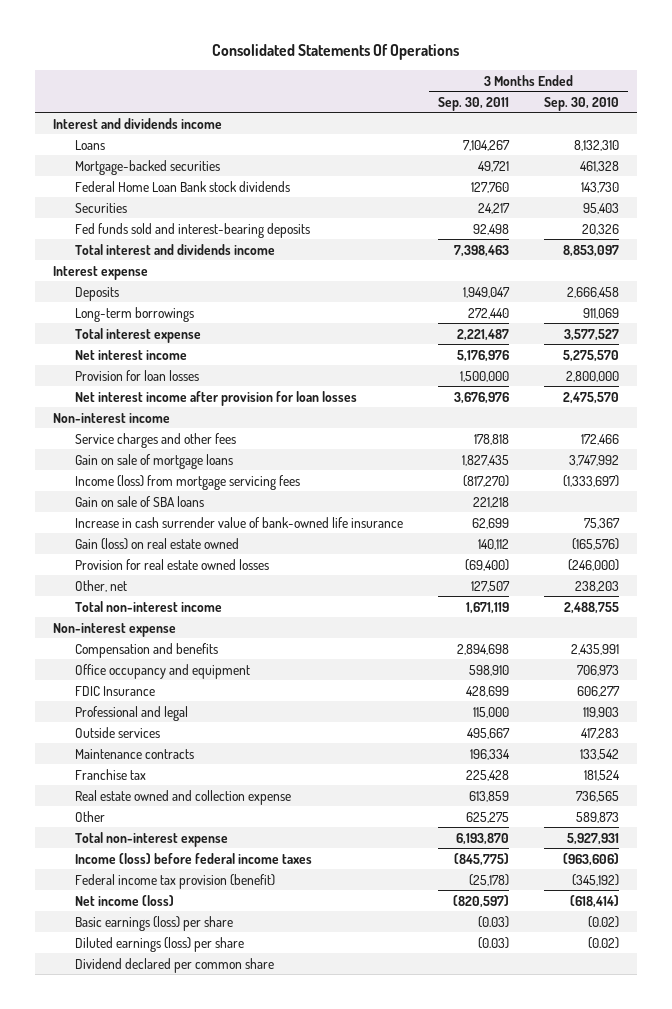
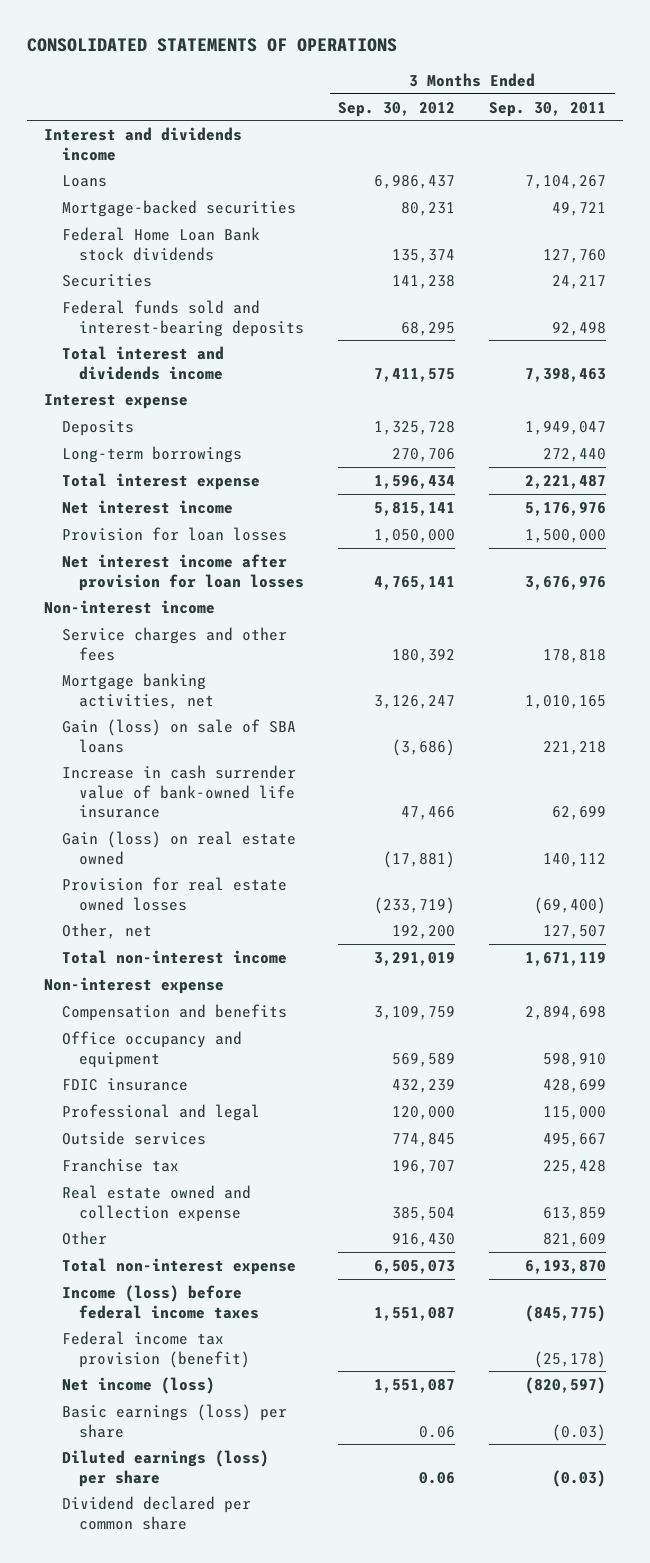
- Consolidated Statements Of Operations
+ CONSOLIDATED STATEMENTS OF OPERATIONS
- | 3 Months Ended Sep. 30, 2011 | 3 Months Ended Sep. 30, 2010
+ | 3 Months Ended Sep. 30, 2012 | 3 Months Ended Sep. 30, 2011
- Fed funds sold and interest-bearing deposits | 92,498 | 20,326
+ Federal funds sold and interest-bearing deposits | 68,295 | 92,498
- Gain on sale of mortgage loans | 1,827,435 | 3,747,992
- Income (loss) from mortgage servicing fees | (817,270) | (1,333,697)
- Gain on sale of SBA loans | 221,218 |
+ Mortgage banking activities, net | 3,126,247 | 1,010,165
+ Gain (loss) on sale of SBA loans | (3,686) | 221,218
- FDIC Insurance | 428,699 | 606,277
+ FDIC insurance | 432,239 | 428,699
- Maintenance contracts | 196,334 | 133,542
- Other | 625,275 | 589,873
+ Other | 916,430 | 821,609

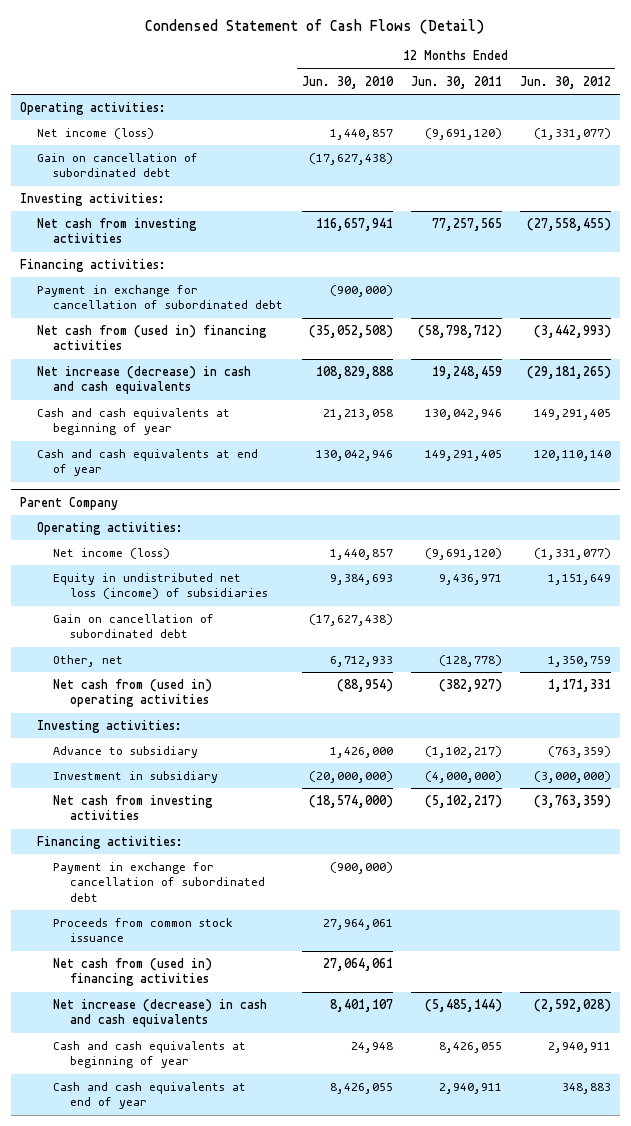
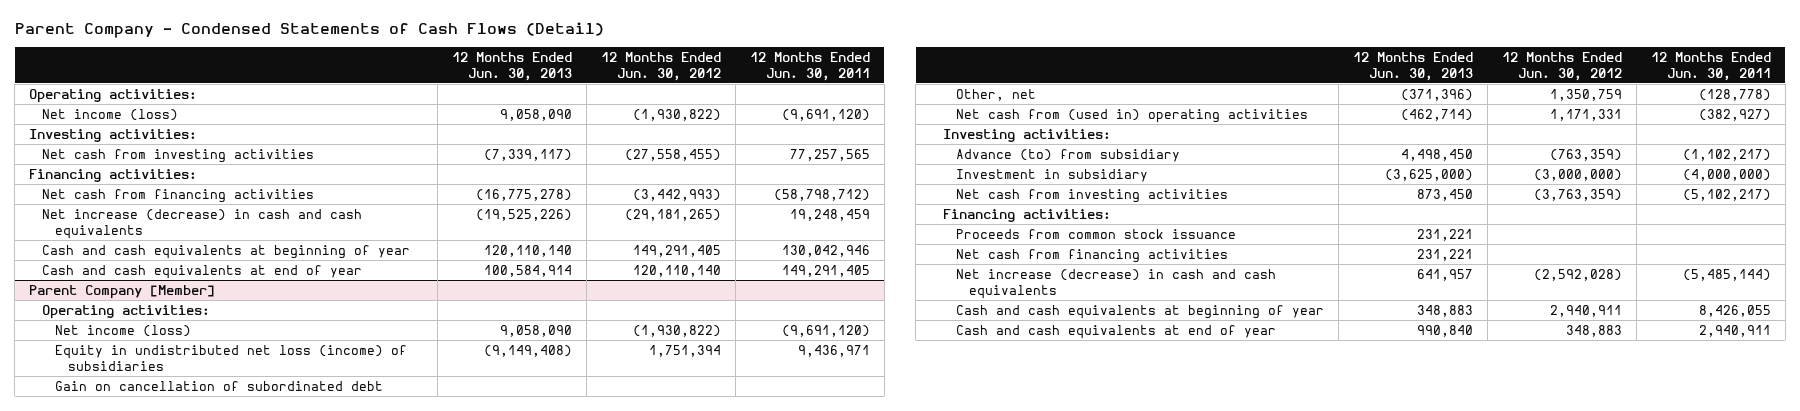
- Condensed Statement of Cash Flows (Detail)
+ Parent Company - Condensed Statements of Cash Flows (Detail)
- | 12 Months Ended Jun. 30, 2010 | 12 Months Ended Jun. 30, 2011 | 12 Months Ended Jun. 30, 2012
+ | 12 Months Ended Jun. 30, 2013 | 12 Months Ended Jun. 30, 2012 | 12 Months Ended Jun. 30, 2011
- Net income (loss) | 1,440,857 | (9,691,120) | (1,331,077)
- Gain on cancellation of subordinated debt | (17,627,438) | |
+ Net income (loss) | 9,058,090 | (1,930,822) | (9,691,120)
- Payment in exchange for cancellation of subordinated debt | (900,000) | |
- Net cash from (used in) financing activities | (35,052,508) | (58,798,712) | (3,442,993)
+ Net cash from financing activities | (16,775,278) | (3,442,993) | (58,798,712)
- Parent Company
+ Parent Company [Member]
- Net income (loss) | 1,440,857 | (9,691,120) | (1,331,077)
- Equity in undistributed net loss (income) of subsidiaries | 9,384,693 | 9,436,971 | 1,151,649
+ Net income (loss) | 9,058,090 | (1,930,822) | (9,691,120)
+ Equity in undistributed net loss (income) of subsidiaries | (9,149,408) | 1,751,394 | 9,436,971
- Advance to subsidiary | 1,426,000 | (1,102,217) | (763,359)
+ Advance (to) from subsidiary | 4,498,450 | (763,359) | (1,102,217)
- Payment in exchange for cancellation of subordinated debt | (900,000) | |
- Net cash from (used in) financing activities | 27,064,061 | |
+ Net cash from financing activities | 231,221 | |

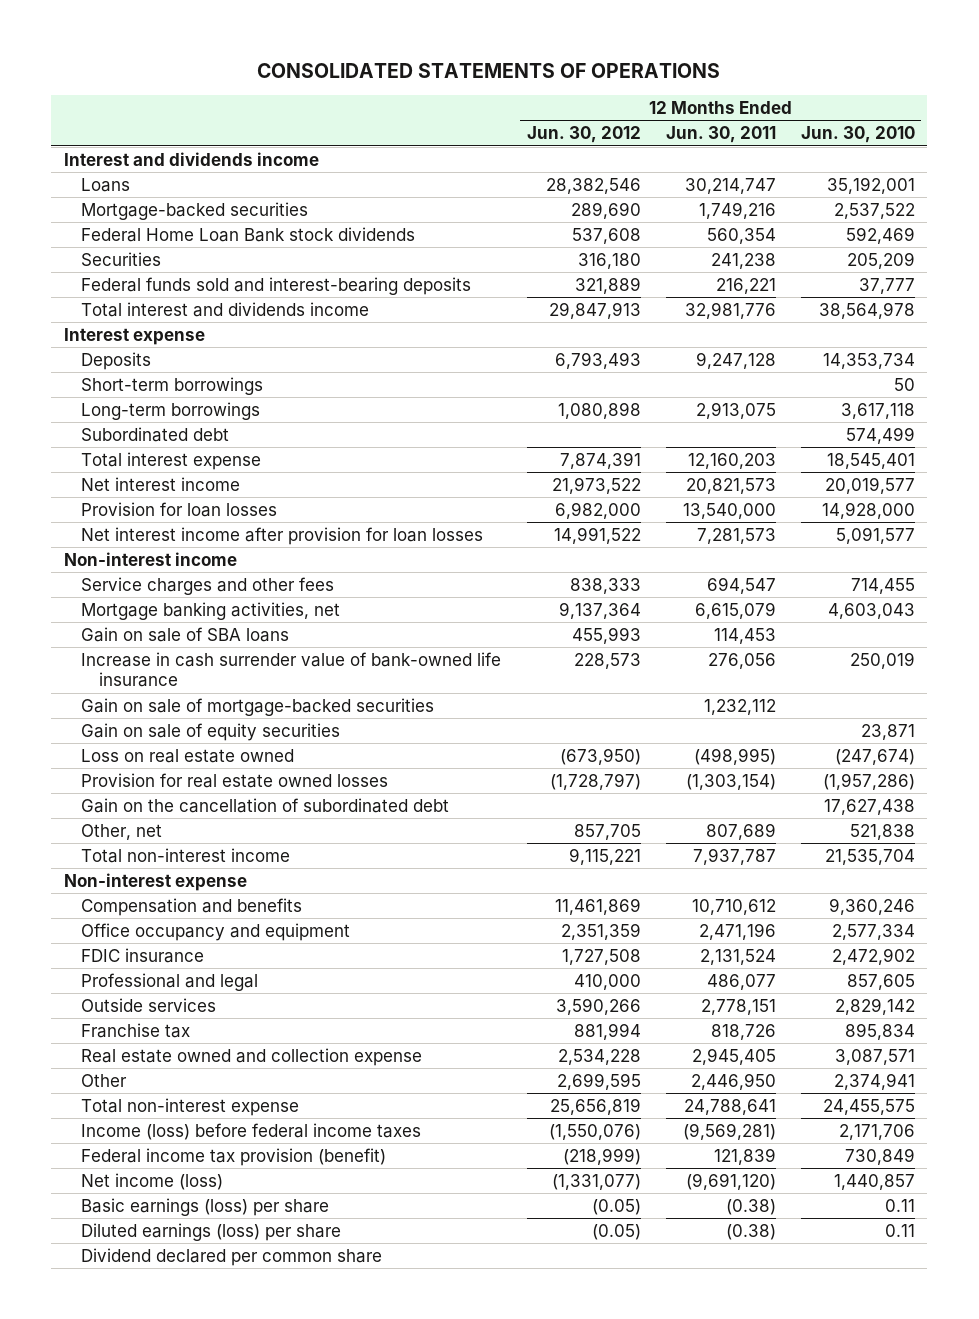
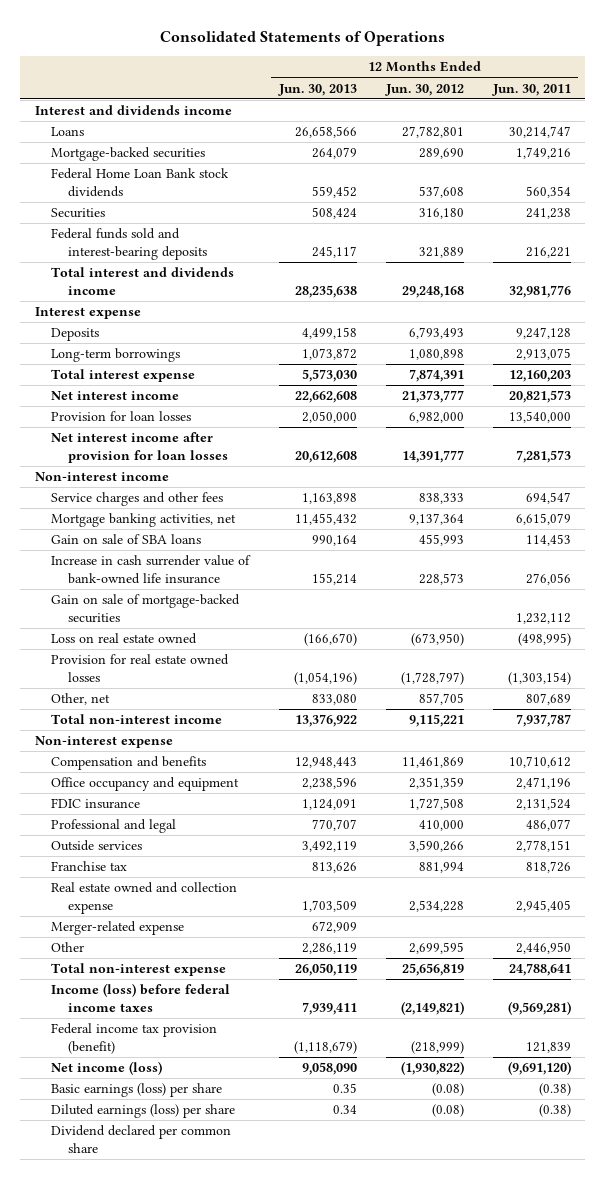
- CONSOLIDATED STATEMENTS OF OPERATIONS
+ Consolidated Statements of Operations
- | 12 Months Ended Jun. 30, 2012 | 12 Months Ended Jun. 30, 2011 | 12 Months Ended Jun. 30, 2010
+ | 12 Months Ended Jun. 30, 2013 | 12 Months Ended Jun. 30, 2012 | 12 Months Ended Jun. 30, 2011
- Loans | 28,382,546 | 30,214,747 | 35,192,001
+ Loans | 26,658,566 | 27,782,801 | 30,214,747
- Total interest and dividends income | 29,847,913 | 32,981,776 | 38,564,978
+ Total interest and dividends income | 28,235,638 | 29,248,168 | 32,981,776
- Short-term borrowings | | | 50
- Subordinated debt | | | 574,499
- Net interest income | 21,973,522 | 20,821,573 | 20,019,577
+ Net interest income | 22,662,608 | 21,373,777 | 20,821,573
- Net interest income after provision for loan losses | 14,991,522 | 7,281,573 | 5,091,577
+ Net interest income after provision for loan losses | 20,612,608 | 14,391,777 | 7,281,573
- Gain on sale of equity securities | | | 23,871
- Gain on the cancellation of subordinated debt | | | 17,627,438
+ Merger-related expense | 672,909 | |
- Income (loss) before federal income taxes | (1,550,076) | (9,569,281) | 2,171,706
+ Income (loss) before federal income taxes | 7,939,411 | (2,149,821) | (9,569,281)
- Net income (loss) | (1,331,077) | (9,691,120) | 1,440,857
- Basic earnings (loss) per share | (0.05) | (0.38) | 0.11
- Diluted earnings (loss) per share | (0.05) | (0.38) | 0.11
+ Net income (loss) | 9,058,090 | (1,930,822) | (9,691,120)
+ Basic earnings (loss) per share | 0.35 | (0.08) | (0.38)
+ Diluted earnings (loss) per share | 0.34 | (0.08) | (0.38)

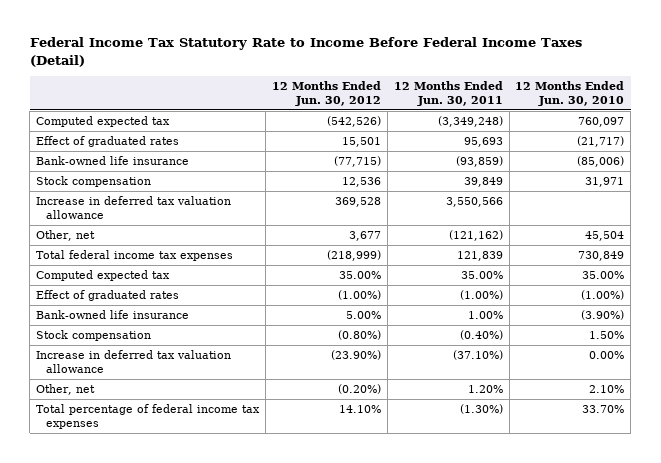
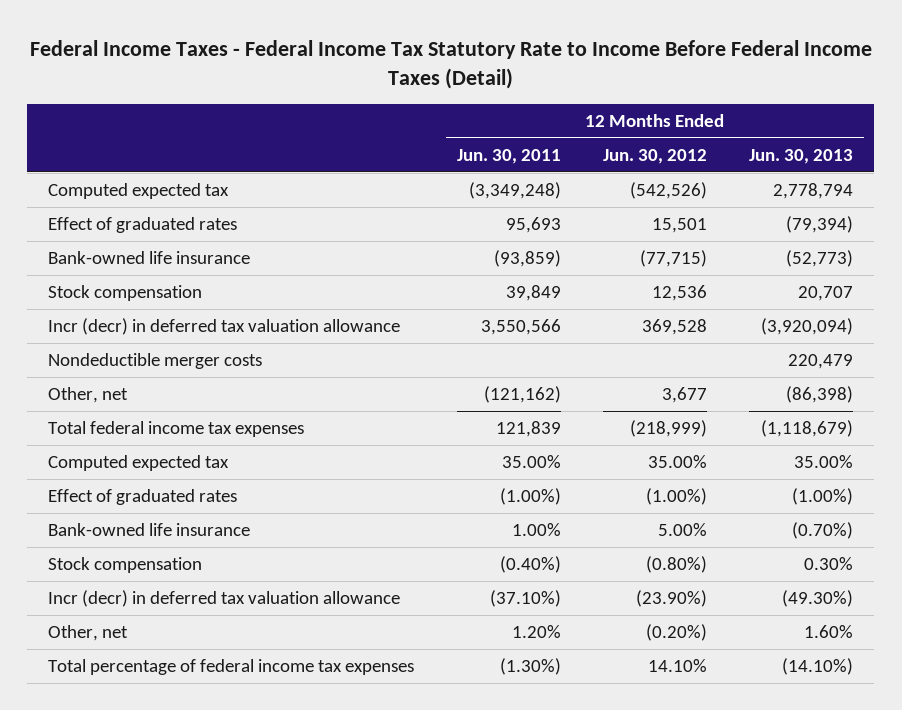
- Federal Income Tax Statutory Rate to Income Before Federal Income Taxes (Detail)
+ Federal Income Taxes - Federal Income Tax Statutory Rate to Income Before Federal Income Taxes (Detail)
- | 12 Months Ended Jun. 30, 2012 | 12 Months Ended Jun. 30, 2011 | 12 Months Ended Jun. 30, 2010
+ | 12 Months Ended Jun. 30, 2011 | 12 Months Ended Jun. 30, 2012 | 12 Months Ended Jun. 30, 2013
- Increase in deferred tax valuation allowance | 369,528 | 3,550,566 |
+ Incr (decr) in deferred tax valuation allowance | 3,550,566 | 369,528 | (3,920,094)
+ Nondeductible merger costs | | | 220,479
- Increase in deferred tax valuation allowance | (23.90%) | (37.10%) | 0.00%
+ Incr (decr) in deferred tax valuation allowance | (37.10%) | (23.90%) | (49.30%)

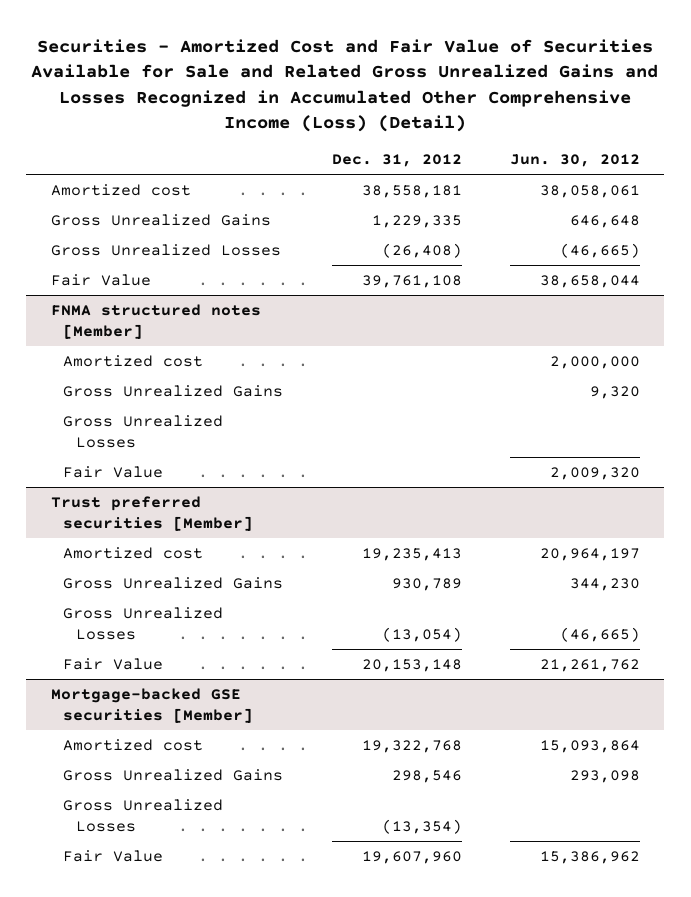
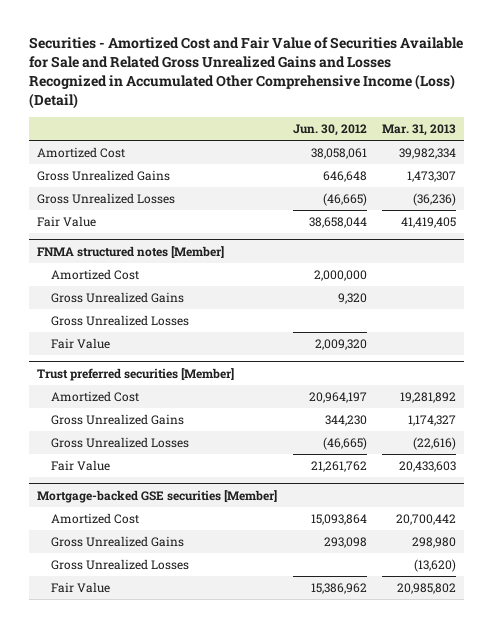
- | Dec. 31, 2012 | Jun. 30, 2012
+ | Jun. 30, 2012 | Mar. 31, 2013
- Amortized cost | 38,558,181 | 38,058,061
+ Amortized Cost | 38,058,061 | 39,982,334
@ FNMA structured notes [Member]
- Amortized cost | | 2,000,000
+ Amortized Cost | 2,000,000 |
@ Trust preferred securities [Member]
- Amortized cost | 19,235,413 | 20,964,197
+ Amortized Cost | 20,964,197 | 19,281,892
@ Mortgage-backed GSE securities [Member]
- Amortized cost | 19,322,768 | 15,093,864
+ Amortized Cost | 15,093,864 | 20,700,442

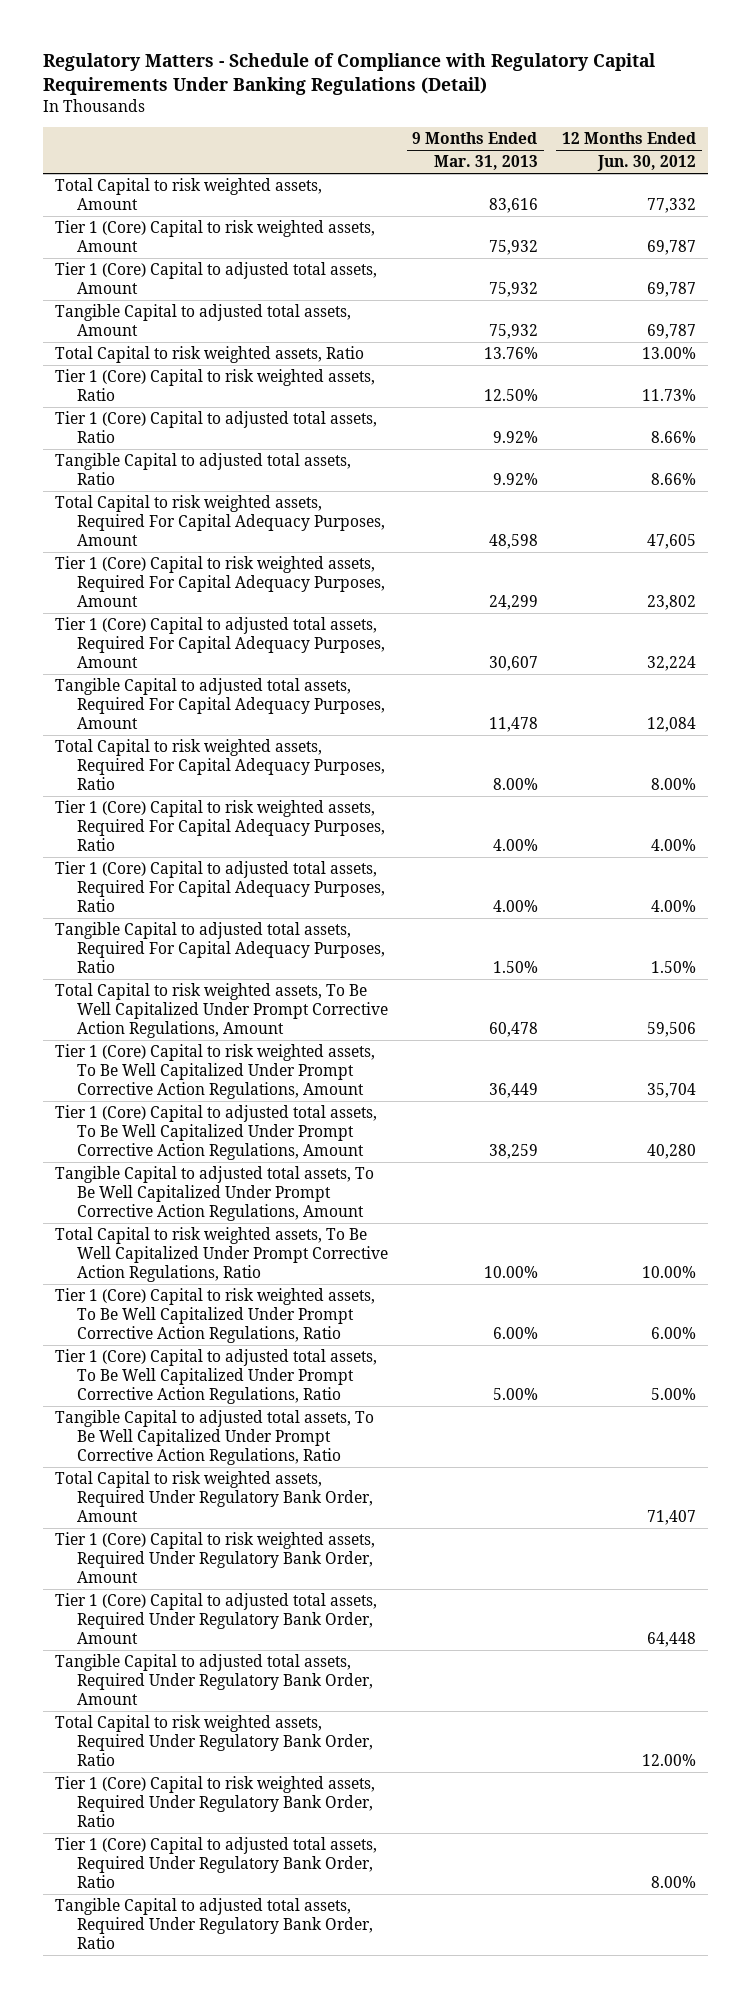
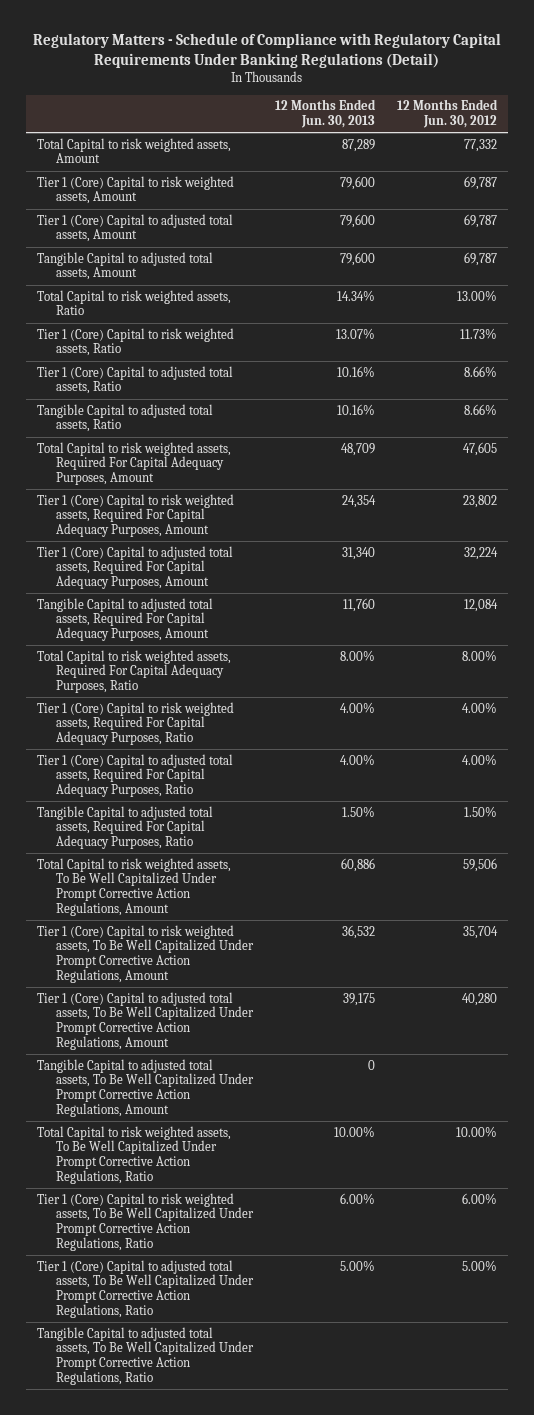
- | 9 Months Ended Mar. 31, 2013 | 12 Months Ended Jun. 30, 2012
+ | 12 Months Ended Jun. 30, 2013 | 12 Months Ended Jun. 30, 2012
- Total Capital to risk weighted assets, Required Under Regulatory Bank Order, Amount | | 71,407
- Tier 1 (Core) Capital to risk weighted assets, Required Under Regulatory Bank Order, Amount
- Tier 1 (Core) Capital to adjusted total assets, Required Under Regulatory Bank Order, Amount | | 64,448
- Tangible Capital to adjusted total assets, Required Under Regulatory Bank Order, Amount
- Total Capital to risk weighted assets, Required Under Regulatory Bank Order, Ratio | | 12.00%
- Tier 1 (Core) Capital to risk weighted assets, Required Under Regulatory Bank Order, Ratio
- Tier 1 (Core) Capital to adjusted total assets, Required Under Regulatory Bank Order, Ratio | | 8.00%
- Tangible Capital to adjusted total assets, Required Under Regulatory Bank Order, Ratio

